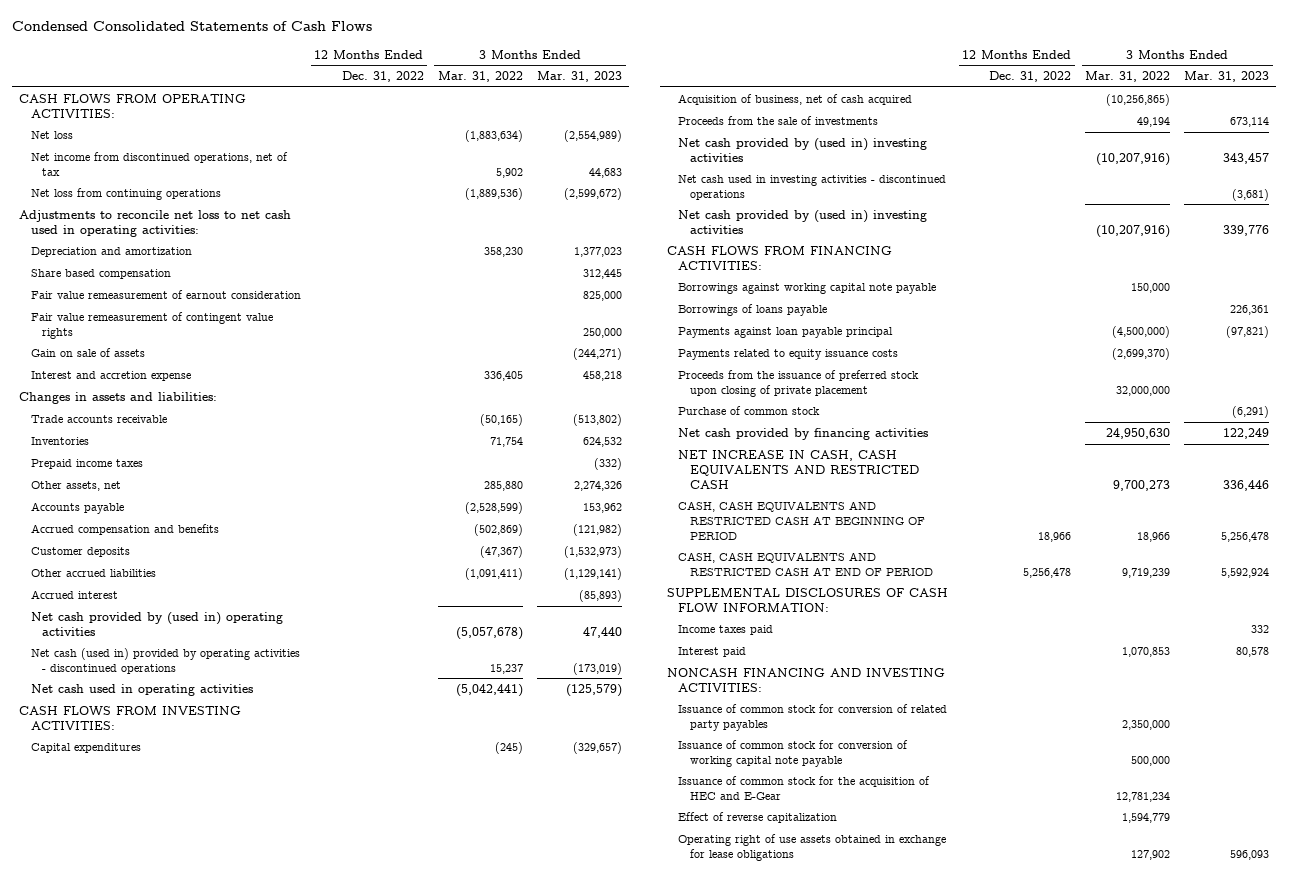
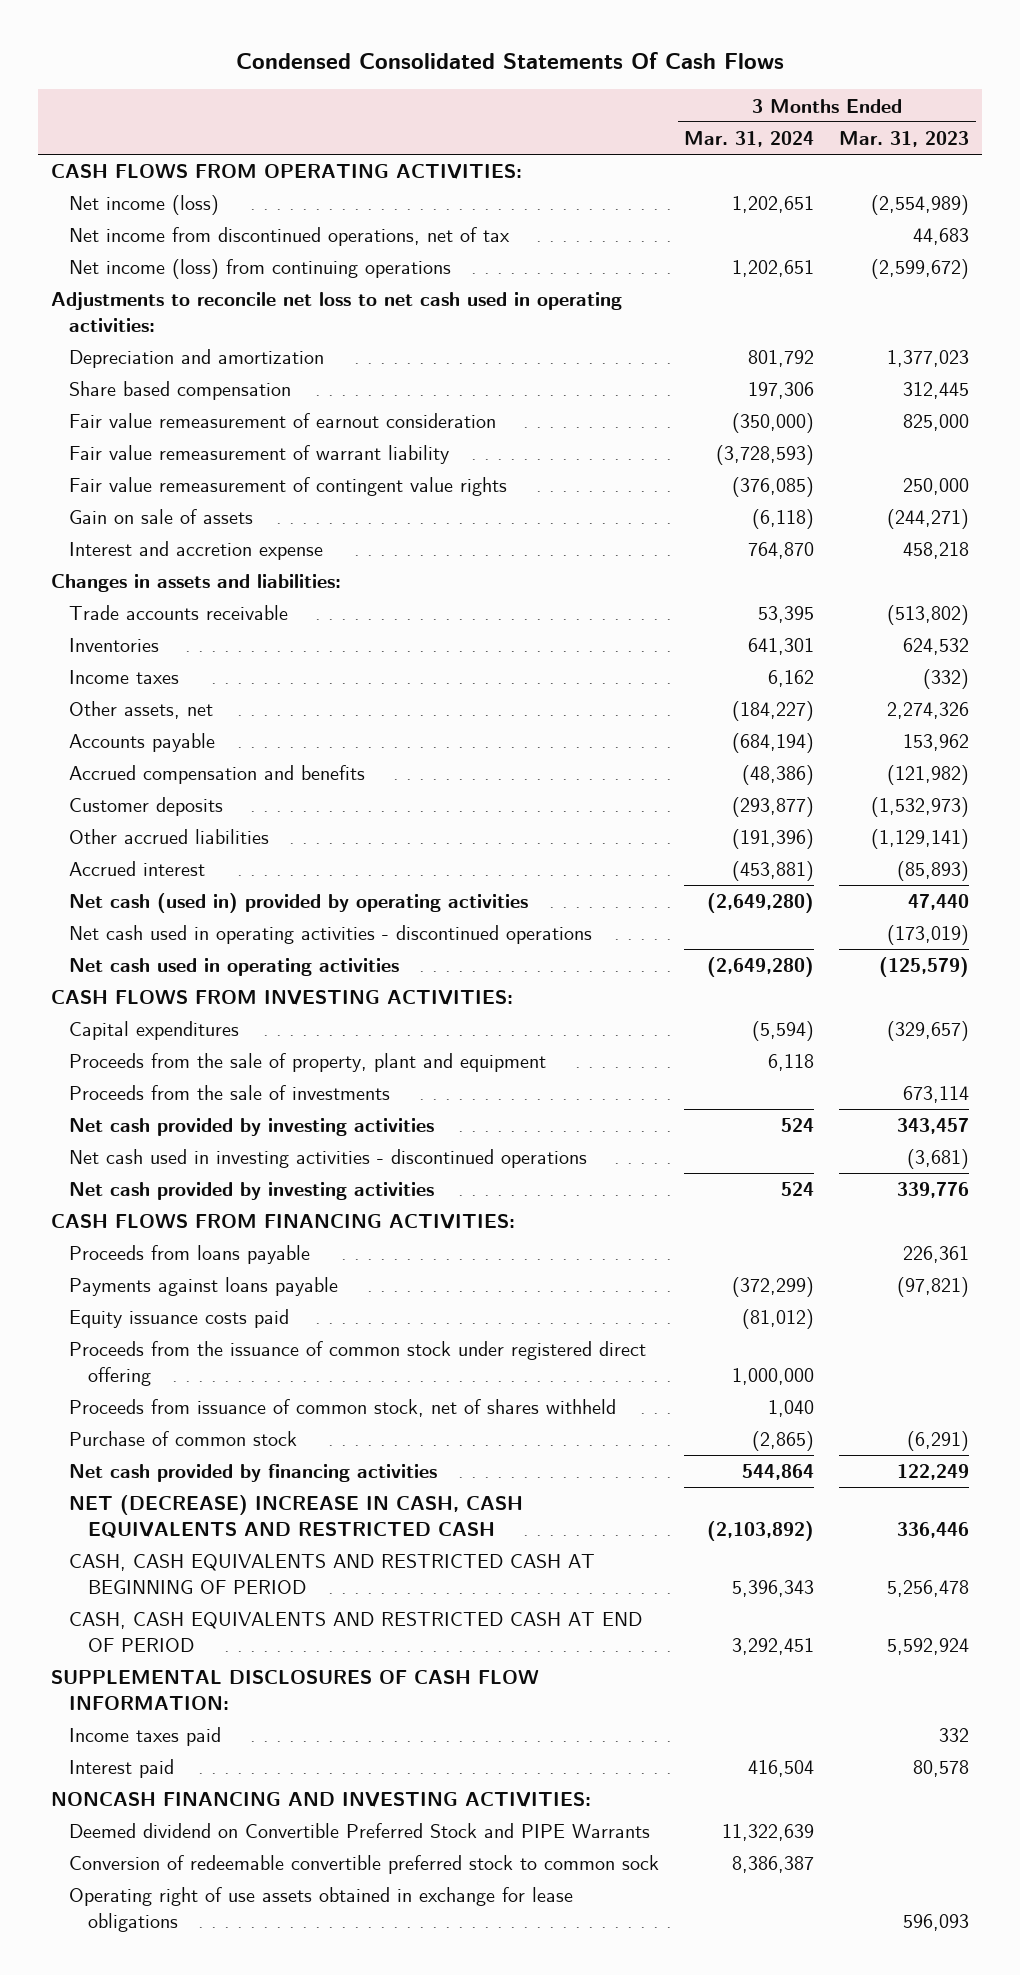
- Condensed Consolidated Statements of Cash Flows
+ Condensed Consolidated Statements Of Cash Flows
- | 12 Months Ended Dec. 31, 2022 | 3 Months Ended Mar. 31, 2022 | 3 Months Ended Mar. 31, 2023
+ | 3 Months Ended Mar. 31, 2024 | 3 Months Ended Mar. 31, 2023
- Net loss | | (1,883,634) | (2,554,989)
+ Net income (loss) | 1,202,651 | (2,554,989)
- Net loss from continuing operations | | (1,889,536) | (2,599,672)
+ Net income (loss) from continuing operations | 1,202,651 | (2,599,672)
+ Fair value remeasurement of warrant liability | (3,728,593) |
- Prepaid income taxes | | | (332)
+ Income taxes | 6,162 | (332)
- Net cash provided by (used in) operating activities | | (5,057,678) | 47,440
- Net cash (used in) provided by operating activities - discontinued operations | | 15,237 | (173,019)
+ Net cash (used in) provided by operating activities | (2,649,280) | 47,440
+ Net cash used in operating activities - discontinued operations | | (173,019)
- Acquisition of business, net of cash acquired | | (10,256,865) |
+ Proceeds from the sale of property, plant and equipment | 6,118 |
- Net cash provided by (used in) investing activities | | (10,207,916) | 343,457
+ Net cash provided by investing activities | 524 | 343,457
- Net cash provided by (used in) investing activities | | (10,207,916) | 339,776
+ Net cash provided by investing activities | 524 | 339,776
- Borrowings against working capital note payable | | 150,000 |
- Borrowings of loans payable | | | 226,361
- Payments against loan payable principal | | (4,500,000) | (97,821)
- Payments related to equity issuance costs | | (2,699,370) |
- Proceeds from the issuance of preferred stock upon closing of private placement | | 32,000,000 |
+ Proceeds from loans payable | | 226,361
+ Payments against loans payable | (372,299) | (97,821)
+ Equity issuance costs paid | (81,012) |
+ Proceeds from the issuance of common stock under registered direct offering | 1,000,000 |
+ Proceeds from issuance of common stock, net of shares withheld | 1,040 |
- NET INCREASE IN CASH, CASH EQUIVALENTS AND RESTRICTED CASH | | 9,700,273 | 336,446
+ NET (DECREASE) INCREASE IN CASH, CASH EQUIVALENTS AND RESTRICTED CASH | (2,103,892) | 336,446
- Issuance of common stock for conversion of related party payables | | 2,350,000 |
- Issuance of common stock for conversion of working capital note payable | | 500,000 |
- Issuance of common stock for the acquisition of HEC and E-Gear | | 12,781,234 |
- Effect of reverse capitalization | | 1,594,779 |
+ Deemed dividend on Convertible Preferred Stock and PIPE Warrants | 11,322,639 |
+ Conversion of redeemable convertible preferred stock to common sock | 8,386,387 |

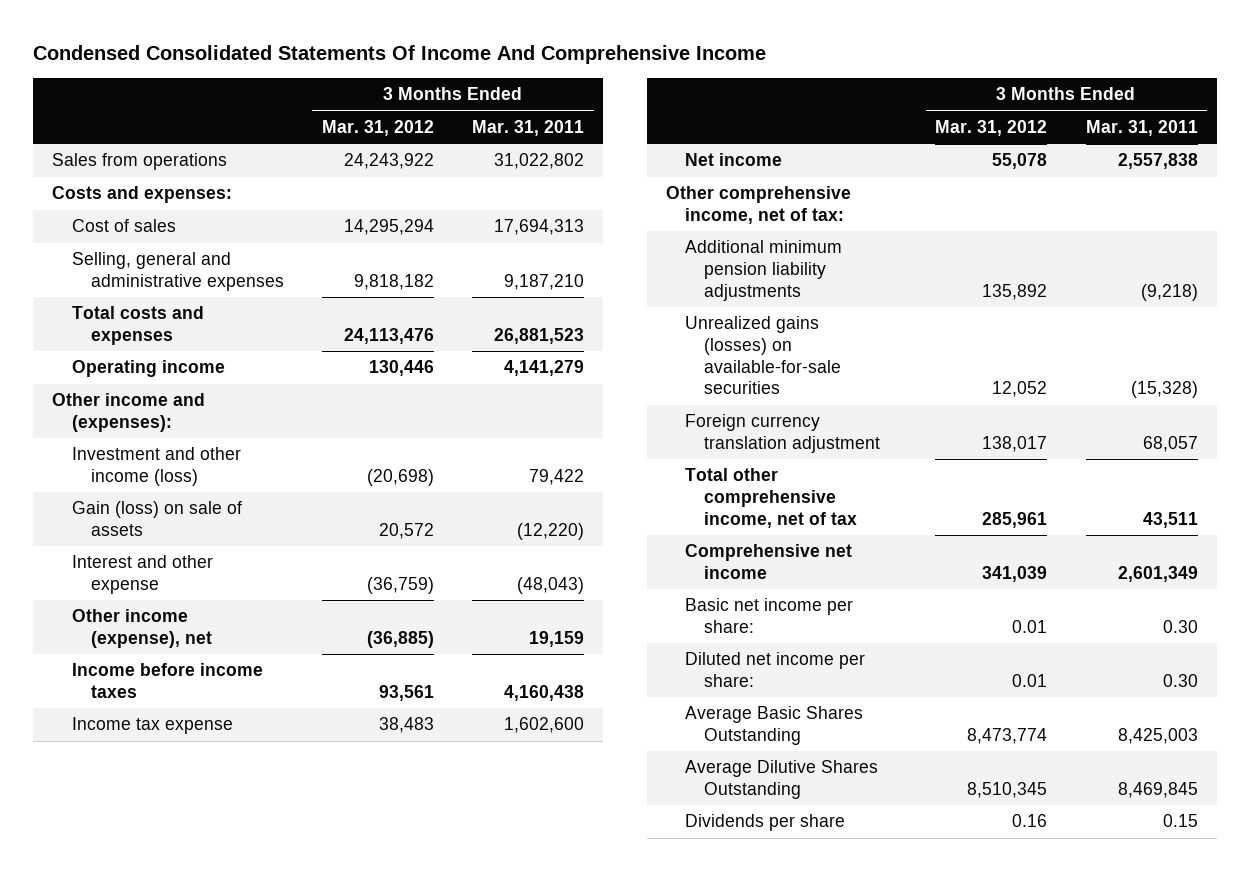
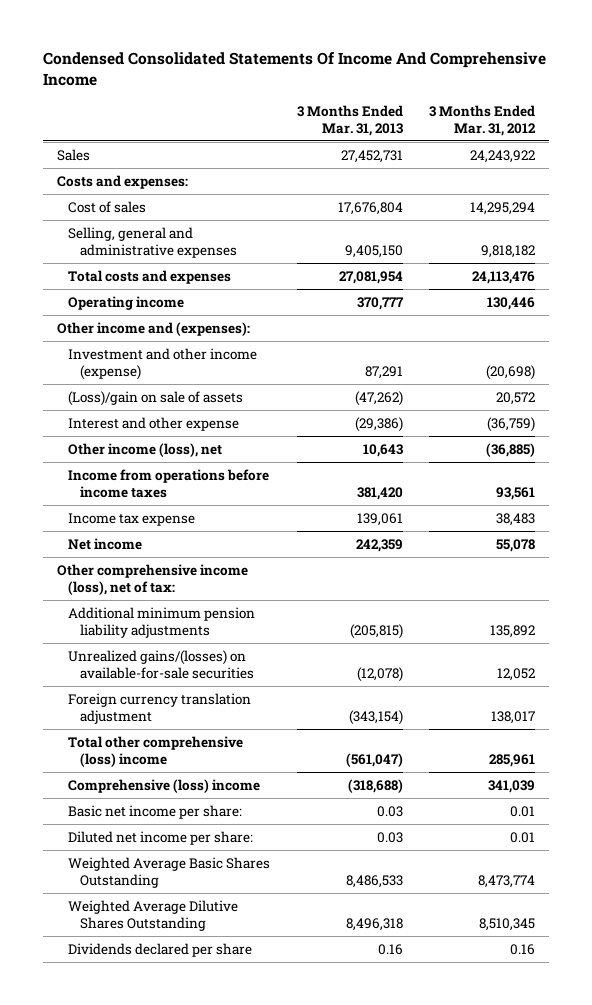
- | 3 Months Ended Mar. 31, 2012 | 3 Months Ended Mar. 31, 2011
+ | 3 Months Ended Mar. 31, 2013 | 3 Months Ended Mar. 31, 2012
- Sales from operations | 24,243,922 | 31,022,802
+ Sales | 27,452,731 | 24,243,922
- Investment and other income (loss) | (20,698) | 79,422
- Gain (loss) on sale of assets | 20,572 | (12,220)
+ Investment and other income (expense) | 87,291 | (20,698)
+ (Loss)/gain on sale of assets | (47,262) | 20,572
- Other income (expense), net | (36,885) | 19,159
- Income before income taxes | 93,561 | 4,160,438
+ Other income (loss), net | 10,643 | (36,885)
+ Income from operations before income taxes | 381,420 | 93,561
- Other comprehensive income, net of tax:
+ Other comprehensive income (loss), net of tax:
- Unrealized gains (losses) on available-for-sale securities | 12,052 | (15,328)
+ Unrealized gains/(losses) on available-for-sale securities | (12,078) | 12,052
- Total other comprehensive income, net of tax | 285,961 | 43,511
- Comprehensive net income | 341,039 | 2,601,349
+ Total other comprehensive (loss) income | (561,047) | 285,961
+ Comprehensive (loss) income | (318,688) | 341,039
- Average Basic Shares Outstanding | 8,473,774 | 8,425,003
- Average Dilutive Shares Outstanding | 8,510,345 | 8,469,845
- Dividends per share | 0.16 | 0.15
+ Weighted Average Basic Shares Outstanding | 8,486,533 | 8,473,774
+ Weighted Average Dilutive Shares Outstanding | 8,496,318 | 8,510,345
+ Dividends declared per share | 0.16 | 0.16

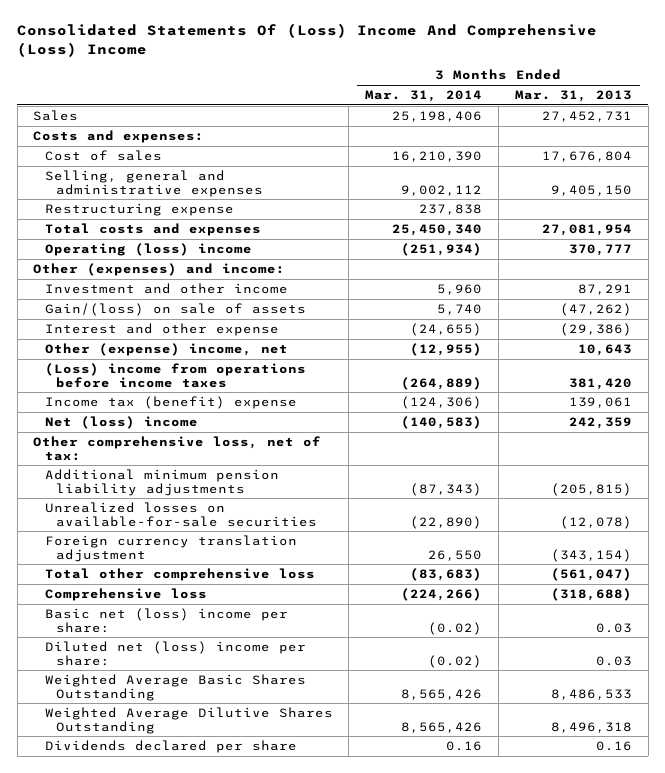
- Condensed Consolidated Statements Of Income And Comprehensive Income
+ Consolidated Statements Of (Loss) Income And Comprehensive (Loss) Income
- | 3 Months Ended Mar. 31, 2013 | 3 Months Ended Mar. 31, 2012
+ | 3 Months Ended Mar. 31, 2014 | 3 Months Ended Mar. 31, 2013
+ Restructuring expense | 237,838 |
- Operating income | 370,777 | 130,446
- Other income and (expenses):
- Investment and other income (expense) | 87,291 | (20,698)
- (Loss)/gain on sale of assets | (47,262) | 20,572
+ Operating (loss) income | (251,934) | 370,777
+ Other (expenses) and income:
+ Investment and other income | 5,960 | 87,291
+ Gain/(loss) on sale of assets | 5,740 | (47,262)
- Other income (loss), net | 10,643 | (36,885)
- Income from operations before income taxes | 381,420 | 93,561
- Income tax expense | 139,061 | 38,483
- Net income | 242,359 | 55,078
- Other comprehensive income (loss), net of tax:
+ Other (expense) income, net | (12,955) | 10,643
+ (Loss) income from operations before income taxes | (264,889) | 381,420
+ Income tax (benefit) expense | (124,306) | 139,061
+ Net (loss) income | (140,583) | 242,359
+ Other comprehensive loss, net of tax:
- Unrealized gains/(losses) on available-for-sale securities | (12,078) | 12,052
+ Unrealized losses on available-for-sale securities | (22,890) | (12,078)
- Total other comprehensive (loss) income | (561,047) | 285,961
- Comprehensive (loss) income | (318,688) | 341,039
- Basic net income per share: | 0.03 | 0.01
- Diluted net income per share: | 0.03 | 0.01
+ Total other comprehensive loss | (83,683) | (561,047)
+ Comprehensive loss | (224,266) | (318,688)
+ Basic net (loss) income per share: | (0.02) | 0.03
+ Diluted net (loss) income per share: | (0.02) | 0.03

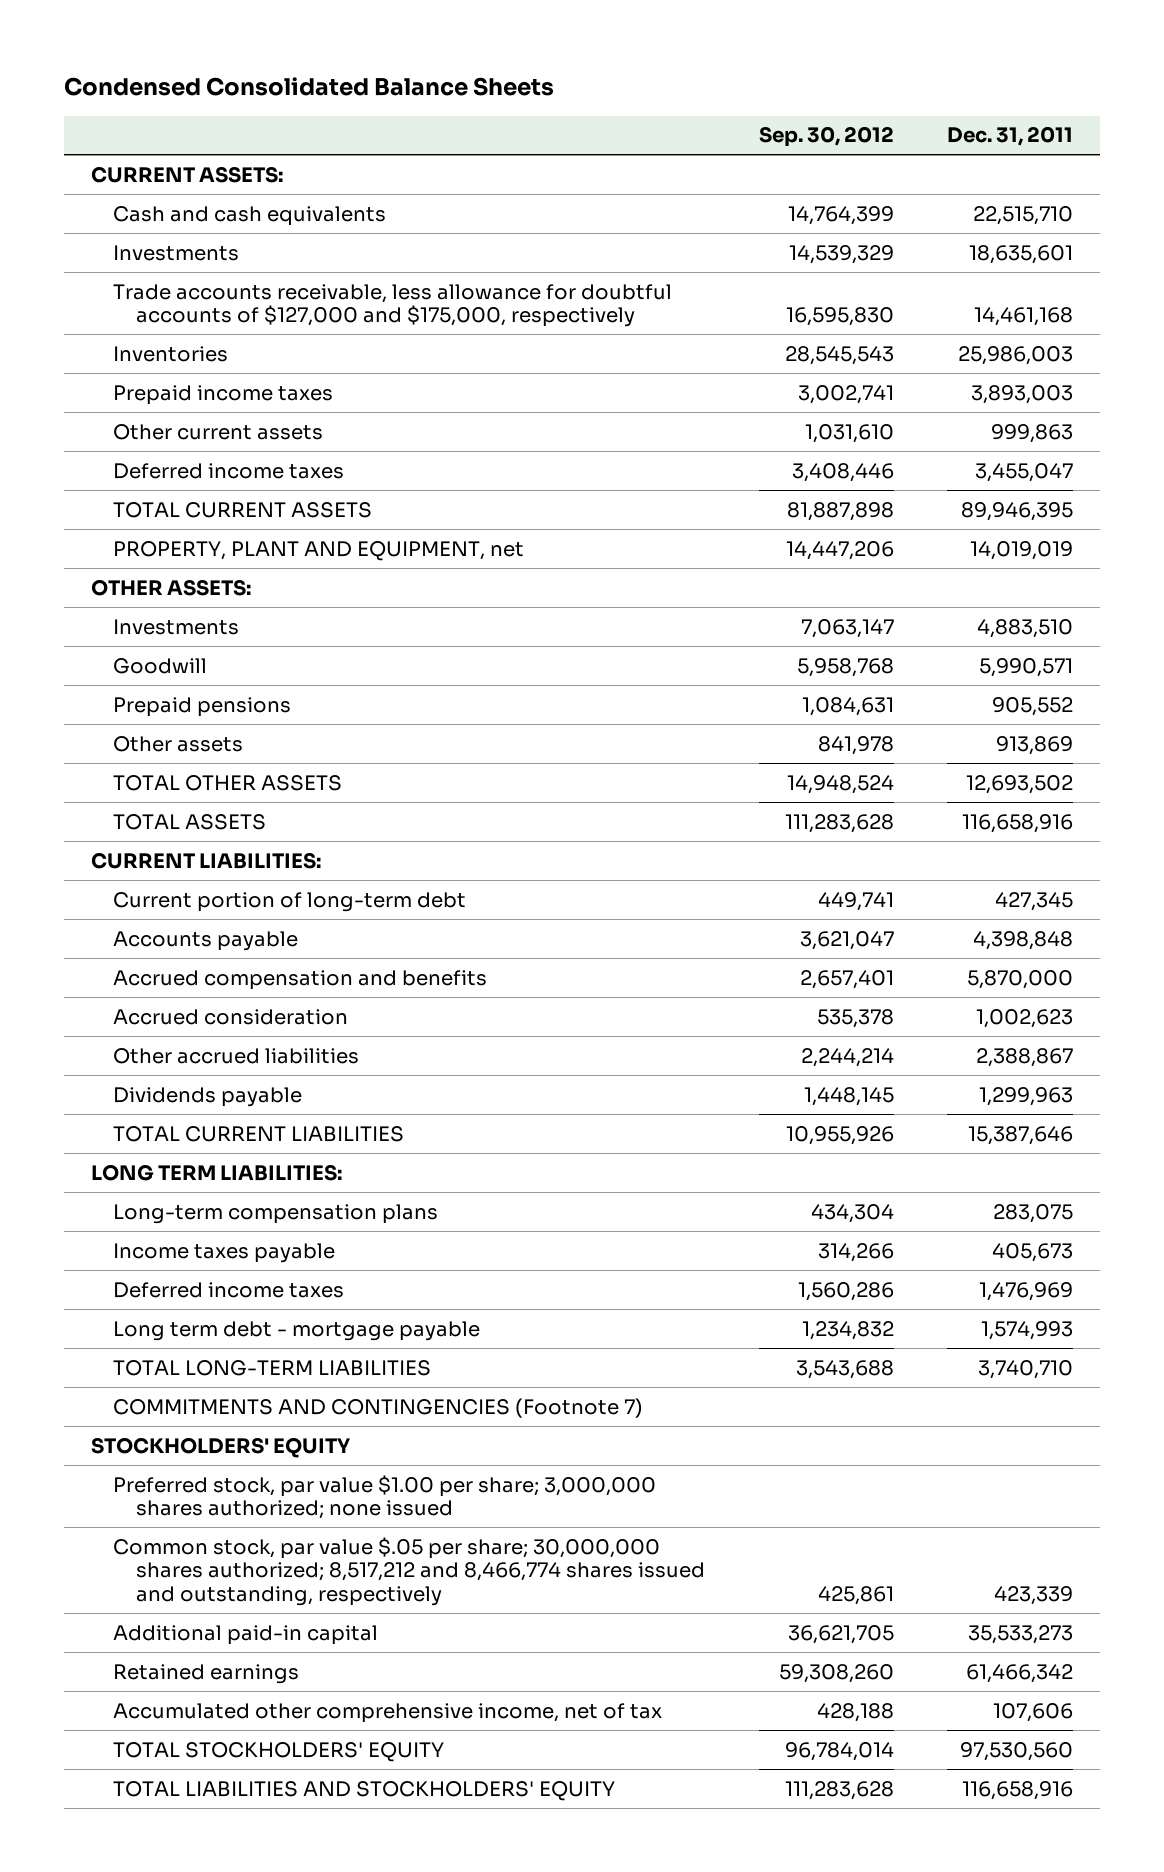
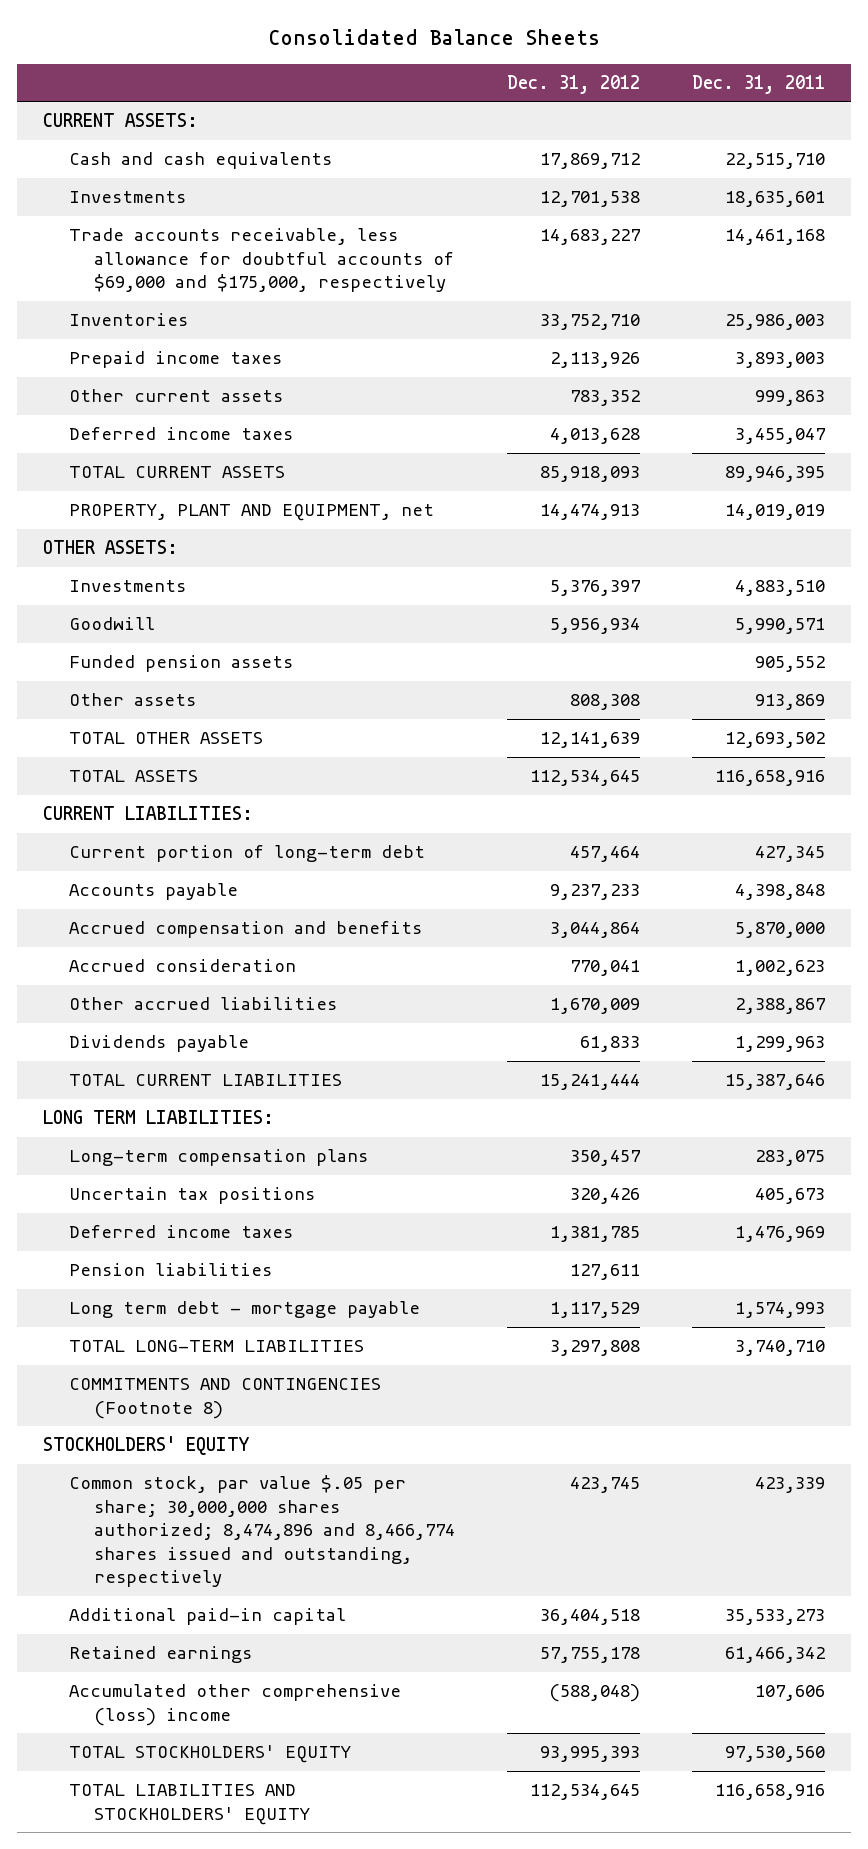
- Condensed Consolidated Balance Sheets
+ Consolidated Balance Sheets
- | Sep. 30, 2012 | Dec. 31, 2011
+ | Dec. 31, 2012 | Dec. 31, 2011
- Trade accounts receivable, less allowance for doubtful accounts of $127,000 and $175,000, respectively | 16,595,830 | 14,461,168
+ Trade accounts receivable, less allowance for doubtful accounts of $69,000 and $175,000, respectively | 14,683,227 | 14,461,168
- Prepaid pensions | 1,084,631 | 905,552
+ Funded pension assets | | 905,552
- Income taxes payable | 314,266 | 405,673
+ Uncertain tax positions | 320,426 | 405,673
+ Pension liabilities | 127,611 |
- COMMITMENTS AND CONTINGENCIES (Footnote 7)
+ COMMITMENTS AND CONTINGENCIES (Footnote 8)
- Preferred stock, par value $1.00 per share; 3,000,000 shares authorized; none issued
- Common stock, par value $.05 per share; 30,000,000 shares authorized; 8,517,212 and 8,466,774 shares issued and outstanding, respectively | 425,861 | 423,339
+ Common stock, par value $.05 per share; 30,000,000 shares authorized; 8,474,896 and 8,466,774 shares issued and outstanding, respectively | 423,745 | 423,339
- Accumulated other comprehensive income, net of tax | 428,188 | 107,606
+ Accumulated other comprehensive (loss) income | (588,048) | 107,606

